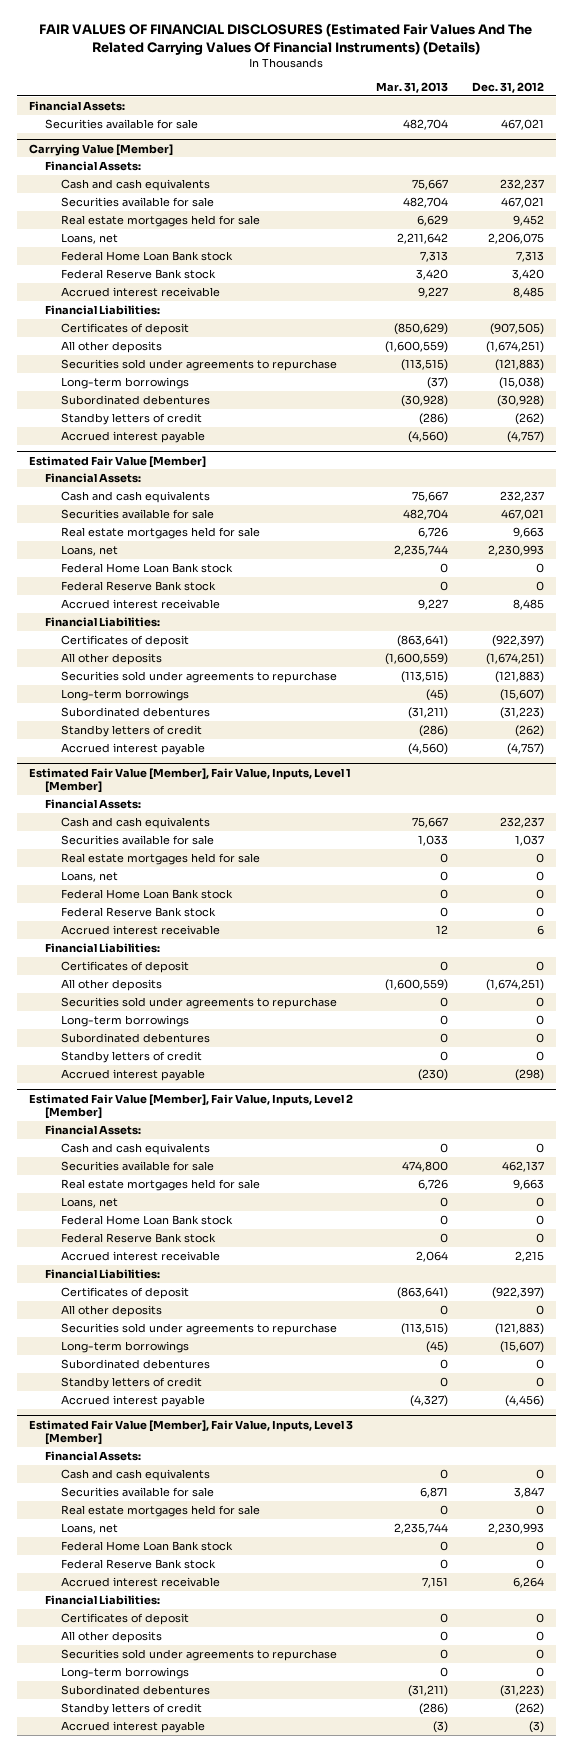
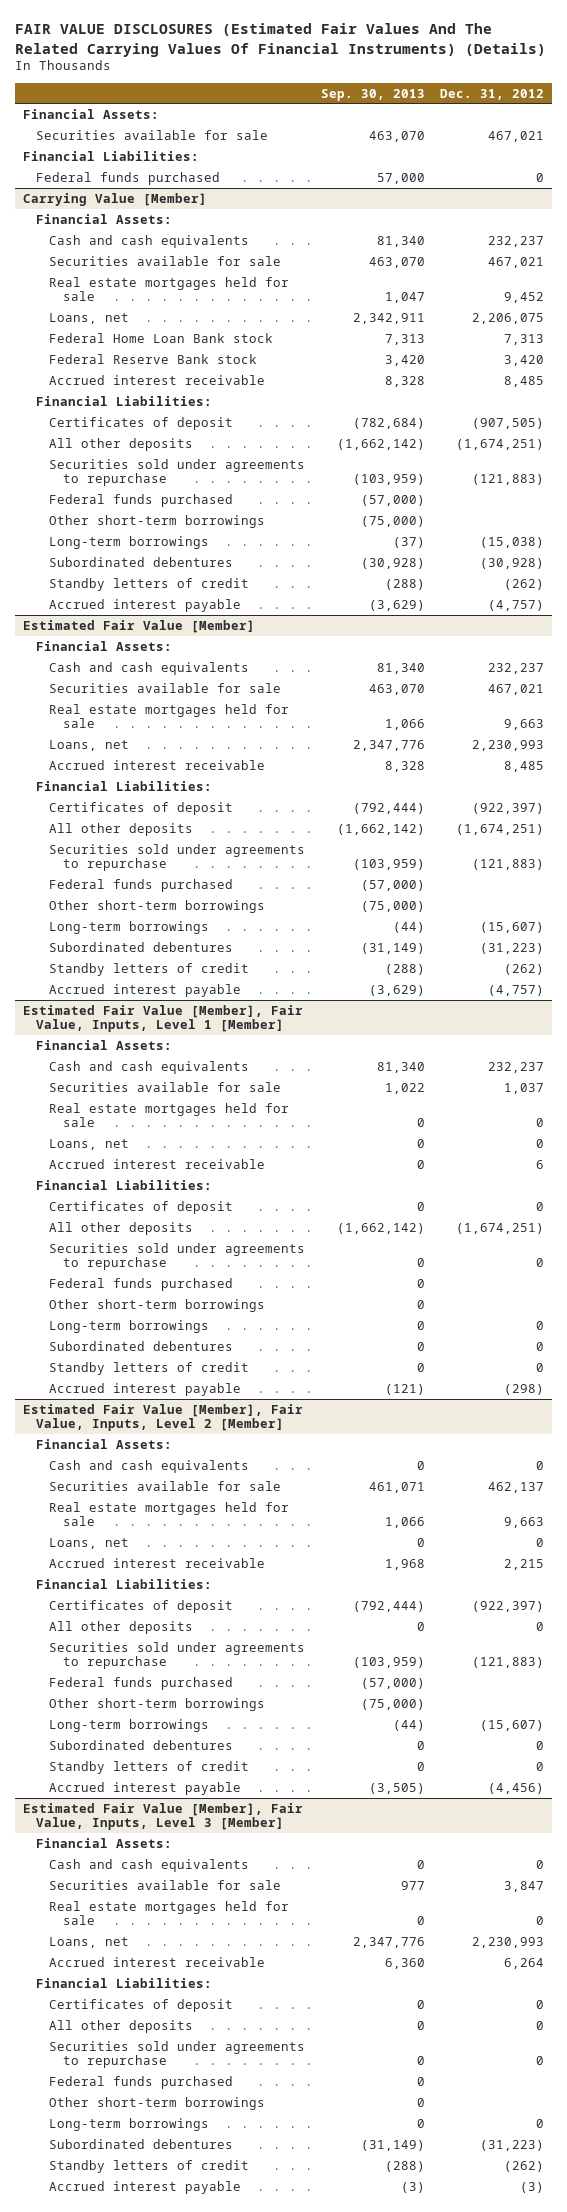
- FAIR VALUES OF FINANCIAL DISCLOSURES (Estimated Fair Values And The Related Carrying Values Of Financial Instruments) (Details)
+ FAIR VALUE DISCLOSURES (Estimated Fair Values And The Related Carrying Values Of Financial Instruments) (Details)
- | Mar. 31, 2013 | Dec. 31, 2012
+ | Sep. 30, 2013 | Dec. 31, 2012
+ Financial Liabilities:
+ Federal funds purchased | 57,000 | 0
@ Carrying Value [Member]
+ Federal funds purchased | (57,000) |
+ Other short-term borrowings | (75,000) |
@ Estimated Fair Value [Member]
- Federal Home Loan Bank stock | 0 | 0
- Federal Reserve Bank stock | 0 | 0
+ Federal funds purchased | (57,000) |
+ Other short-term borrowings | (75,000) |
@ Estimated Fair Value [Member], Fair Value, Inputs, Level 1 [Member]
- Federal Home Loan Bank stock | 0 | 0
- Federal Reserve Bank stock | 0 | 0
+ Federal funds purchased | 0 |
+ Other short-term borrowings | 0 |
@ Estimated Fair Value [Member], Fair Value, Inputs, Level 2 [Member]
- Federal Home Loan Bank stock | 0 | 0
- Federal Reserve Bank stock | 0 | 0
+ Federal funds purchased | (57,000) |
+ Other short-term borrowings | (75,000) |
@ Estimated Fair Value [Member], Fair Value, Inputs, Level 3 [Member]
- Federal Home Loan Bank stock | 0 | 0
- Federal Reserve Bank stock | 0 | 0
+ Federal funds purchased | 0 |
+ Other short-term borrowings | 0 |

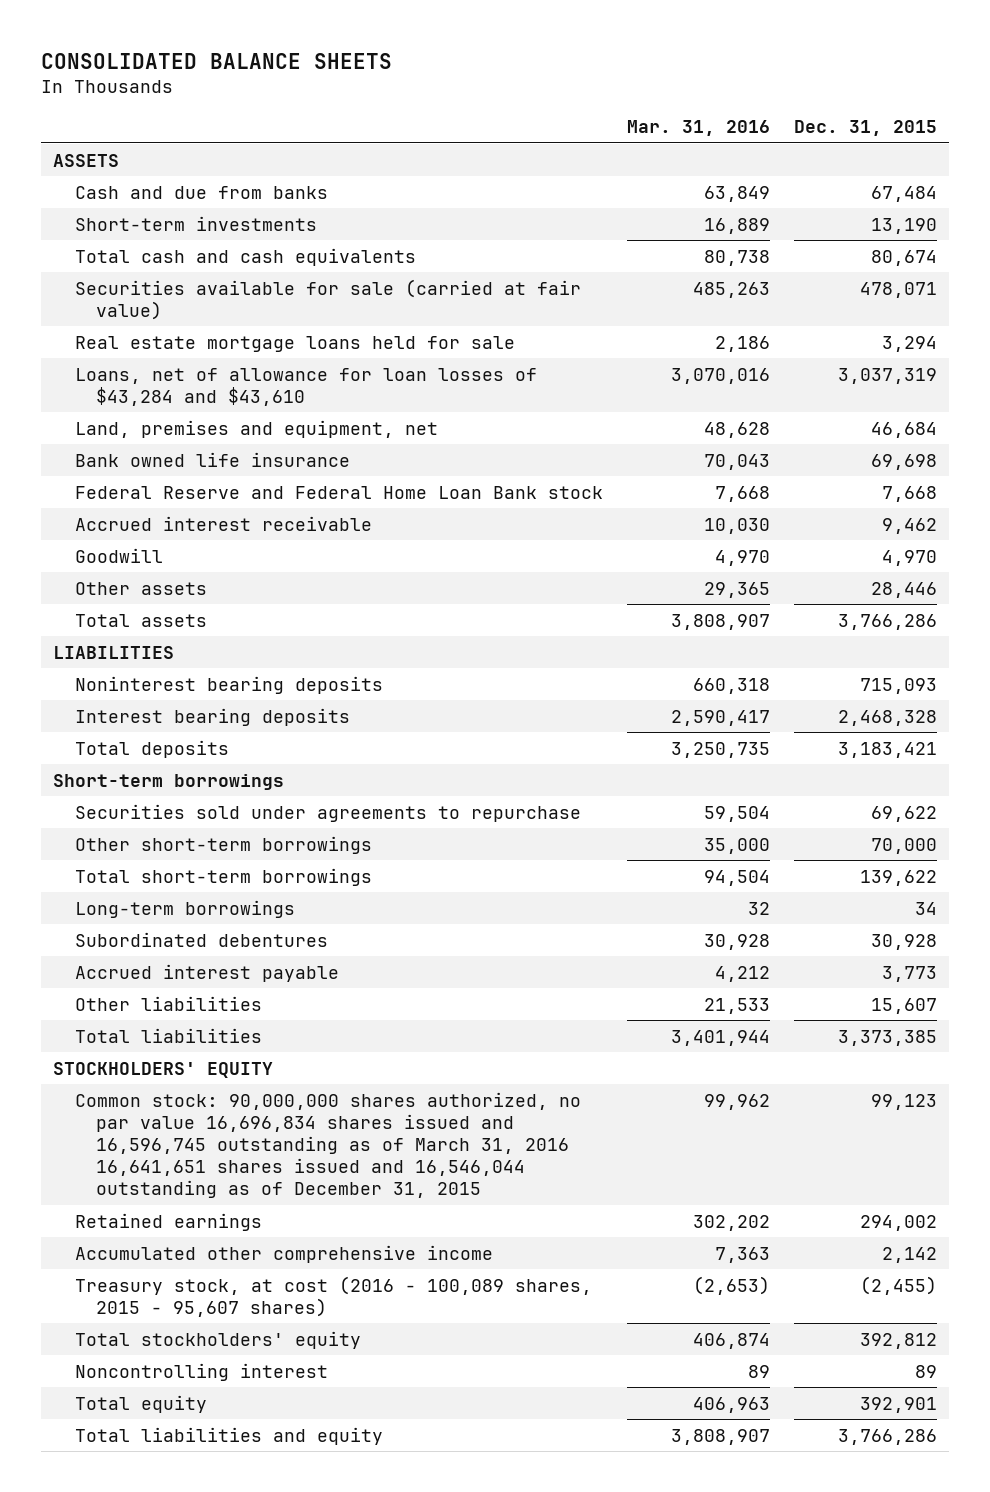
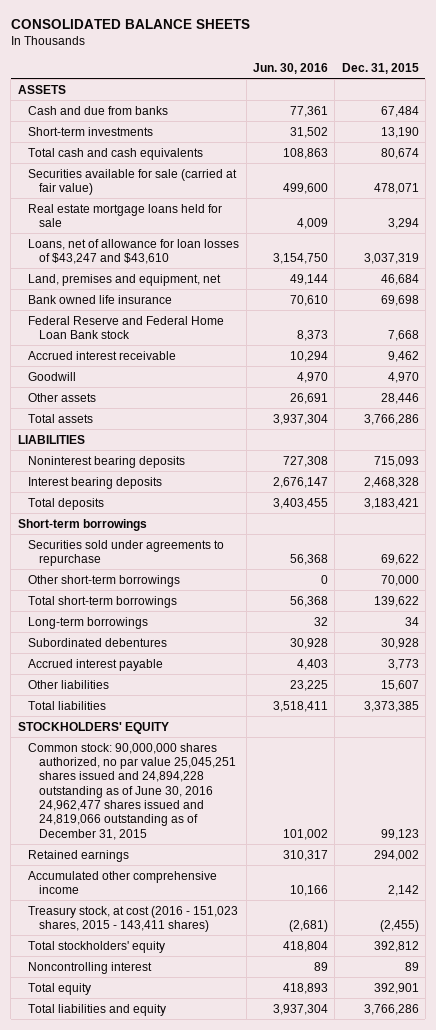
- | Mar. 31, 2016 | Dec. 31, 2015
+ | Jun. 30, 2016 | Dec. 31, 2015
- Loans, net of allowance for loan losses of $43,284 and $43,610 | 3,070,016 | 3,037,319
+ Loans, net of allowance for loan losses of $43,247 and $43,610 | 3,154,750 | 3,037,319
- Common stock: 90,000,000 shares authorized, no par value 16,696,834 shares issued and 16,596,745 outstanding as of March 31, 2016 16,641,651 shares issued and 16,546,044 outstanding as of December 31, 2015 | 99,962 | 99,123
+ Common stock: 90,000,000 shares authorized, no par value 25,045,251 shares issued and 24,894,228 outstanding as of June 30, 2016 24,962,477 shares issued and 24,819,066 outstanding as of December 31, 2015 | 101,002 | 99,123
- Treasury stock, at cost (2016 - 100,089 shares, 2015 - 95,607 shares) | (2,653) | (2,455)
+ Treasury stock, at cost (2016 - 151,023 shares, 2015 - 143,411 shares) | (2,681) | (2,455)

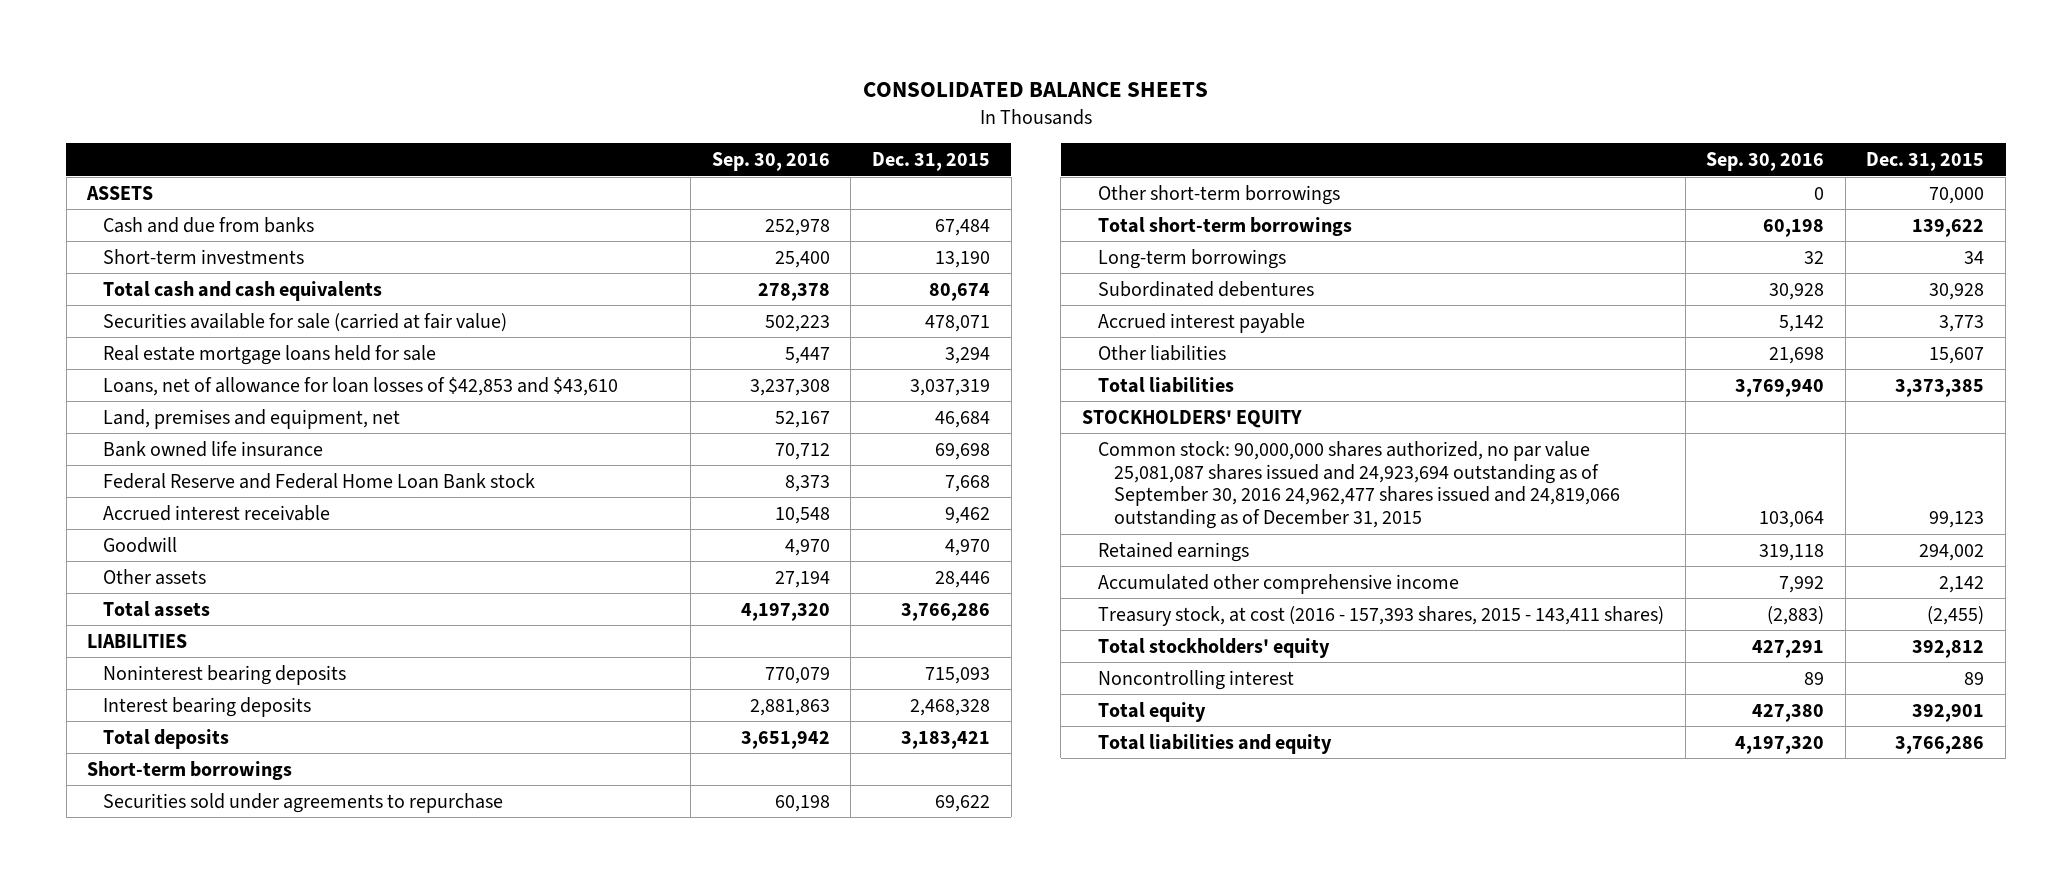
- | Jun. 30, 2016 | Dec. 31, 2015
+ | Sep. 30, 2016 | Dec. 31, 2015
- Loans, net of allowance for loan losses of $43,247 and $43,610 | 3,154,750 | 3,037,319
+ Loans, net of allowance for loan losses of $42,853 and $43,610 | 3,237,308 | 3,037,319
- Common stock: 90,000,000 shares authorized, no par value 25,045,251 shares issued and 24,894,228 outstanding as of June 30, 2016 24,962,477 shares issued and 24,819,066 outstanding as of December 31, 2015 | 101,002 | 99,123
+ Common stock: 90,000,000 shares authorized, no par value 25,081,087 shares issued and 24,923,694 outstanding as of September 30, 2016 24,962,477 shares issued and 24,819,066 outstanding as of December 31, 2015 | 103,064 | 99,123
- Treasury stock, at cost (2016 - 151,023 shares, 2015 - 143,411 shares) | (2,681) | (2,455)
+ Treasury stock, at cost (2016 - 157,393 shares, 2015 - 143,411 shares) | (2,883) | (2,455)

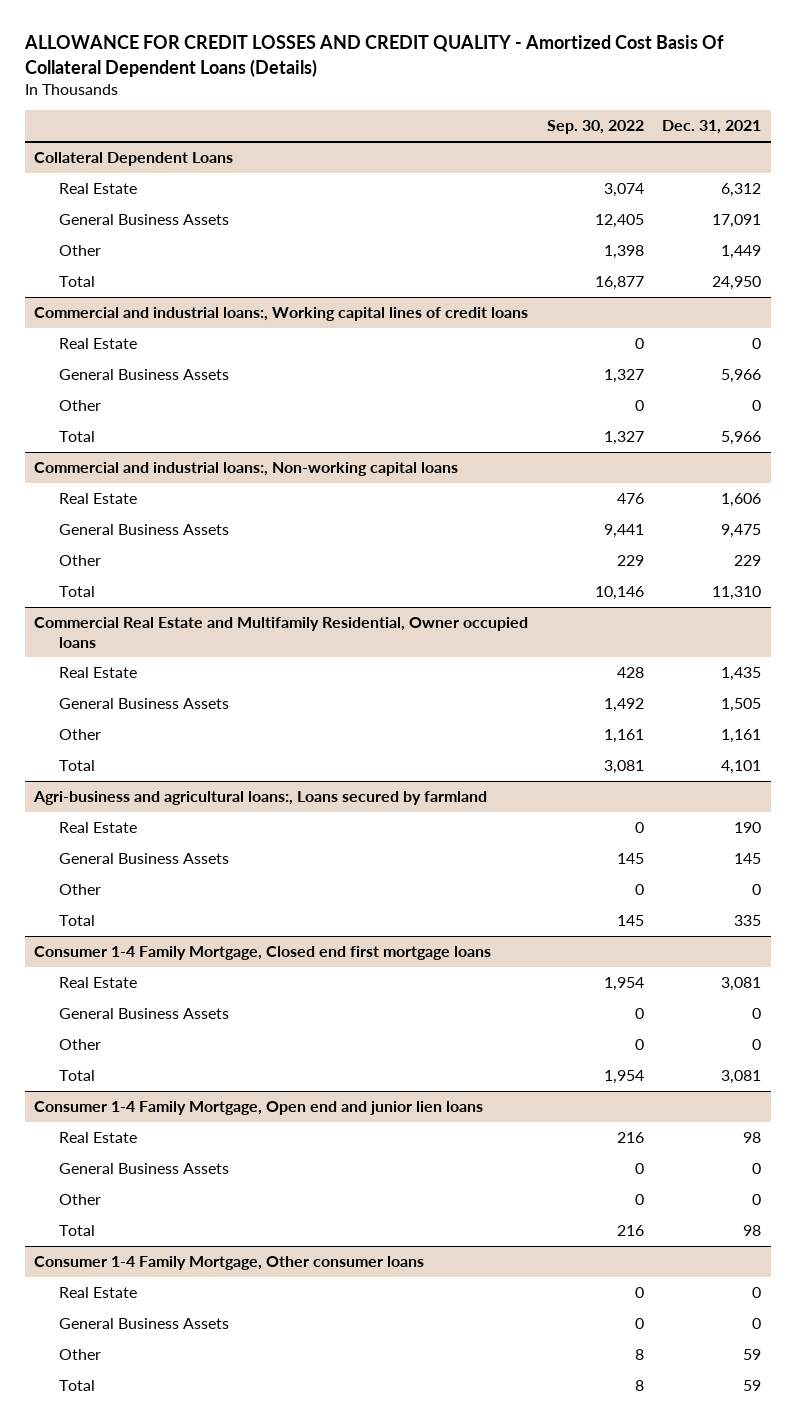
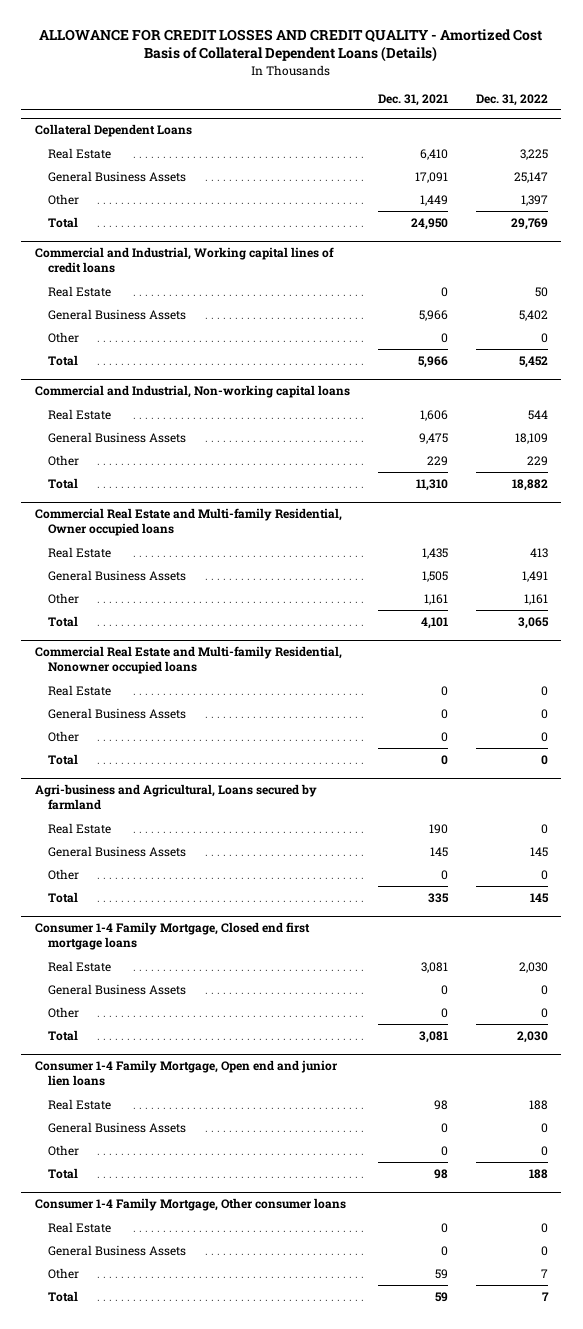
- ALLOWANCE FOR CREDIT LOSSES AND CREDIT QUALITY - Amortized Cost Basis Of Collateral Dependent Loans (Details)
+ ALLOWANCE FOR CREDIT LOSSES AND CREDIT QUALITY - Amortized Cost Basis of Collateral Dependent Loans (Details)
- | Sep. 30, 2022 | Dec. 31, 2021
+ | Dec. 31, 2021 | Dec. 31, 2022
@ Collateral Dependent Loans
- Real Estate | 3,074 | 6,312
+ Real Estate | 6,410 | 3,225
- Commercial and industrial loans:, Working capital lines of credit loans
+ Commercial and Industrial, Working capital lines of credit loans
- Commercial and industrial loans:, Non-working capital loans
+ Commercial and Industrial, Non-working capital loans
- Commercial Real Estate and Multifamily Residential, Owner occupied loans
+ Commercial Real Estate and Multi-family Residential, Owner occupied loans
- Agri-business and agricultural loans:, Loans secured by farmland
+ Commercial Real Estate and Multi-family Residential, Nonowner occupied loans
+ Real Estate | 0 | 0
+ General Business Assets | 0 | 0
+ Other | 0 | 0
+ Total | 0 | 0
+ Agri-business and Agricultural, Loans secured by farmland

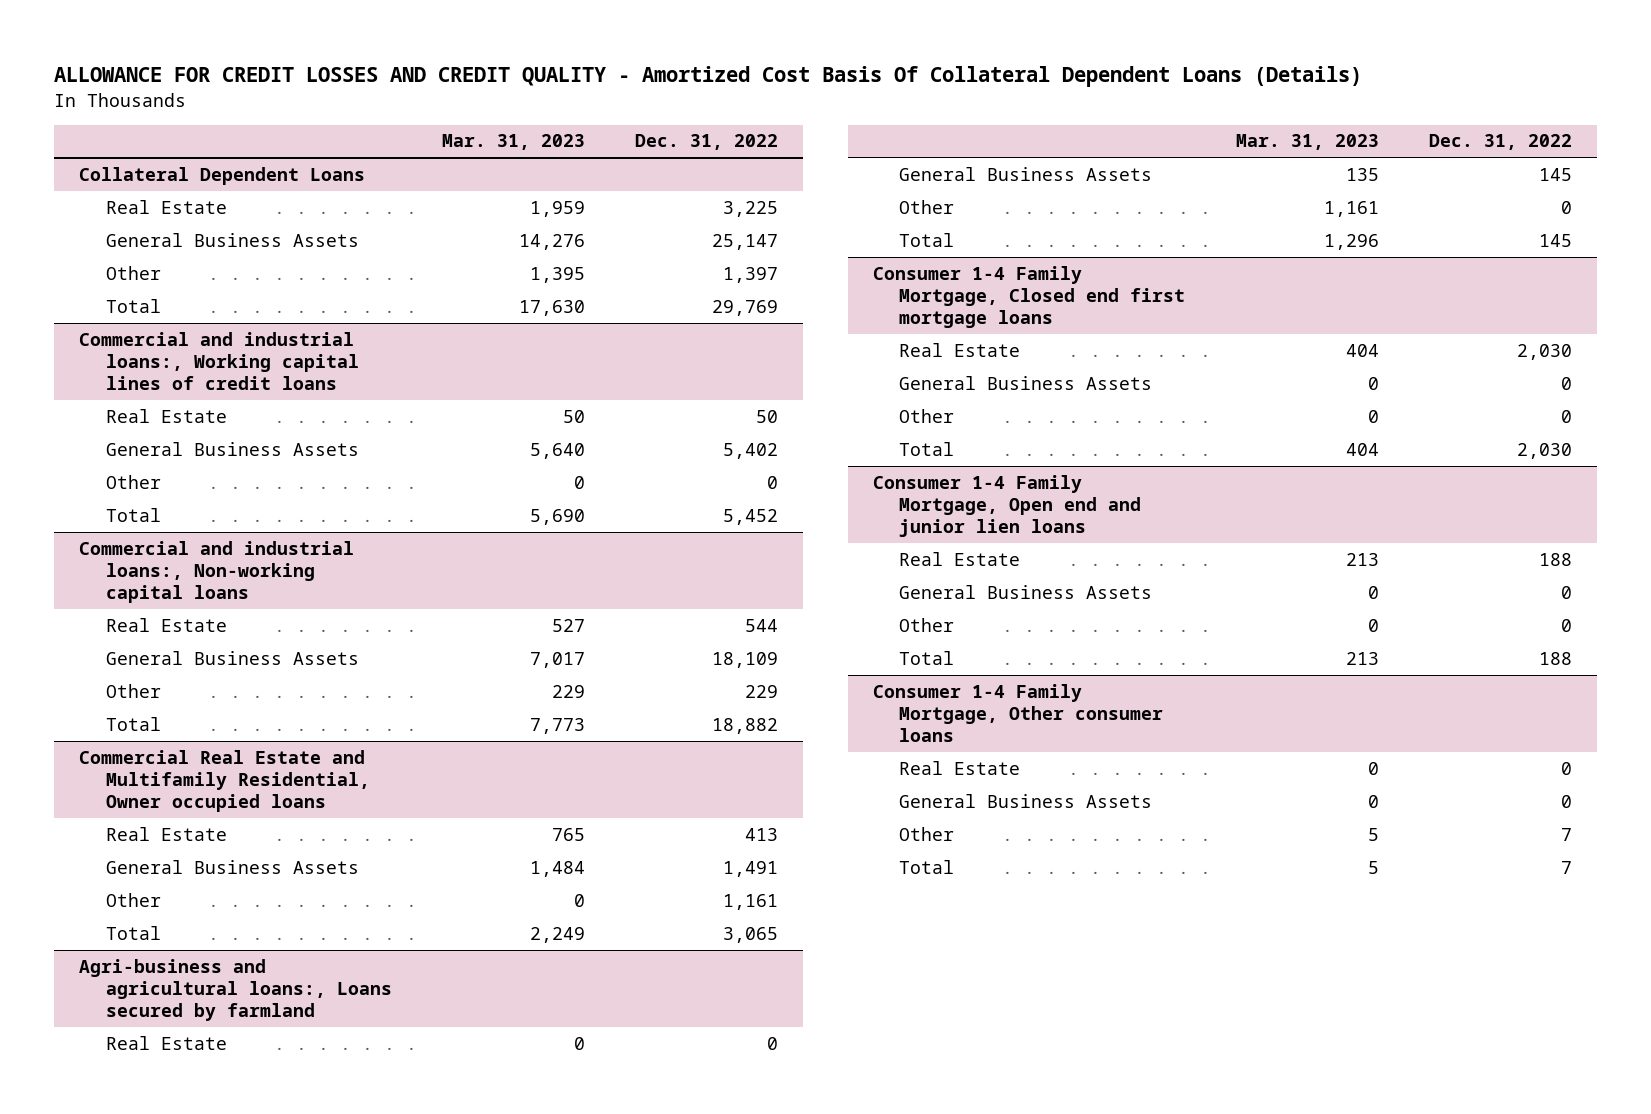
- ALLOWANCE FOR CREDIT LOSSES AND CREDIT QUALITY - Amortized Cost Basis of Collateral Dependent Loans (Details)
+ ALLOWANCE FOR CREDIT LOSSES AND CREDIT QUALITY - Amortized Cost Basis Of Collateral Dependent Loans (Details)
- | Dec. 31, 2021 | Dec. 31, 2022
+ | Mar. 31, 2023 | Dec. 31, 2022
- Commercial and Industrial, Working capital lines of credit loans
+ Commercial and industrial loans:, Working capital lines of credit loans
- Commercial and Industrial, Non-working capital loans
+ Commercial and industrial loans:, Non-working capital loans
- Commercial Real Estate and Multi-family Residential, Owner occupied loans
+ Commercial Real Estate and Multifamily Residential, Owner occupied loans
- Commercial Real Estate and Multi-family Residential, Nonowner occupied loans
- Real Estate | 0 | 0
- General Business Assets | 0 | 0
- Other | 0 | 0
- Total | 0 | 0
- Agri-business and Agricultural, Loans secured by farmland
+ Agri-business and agricultural loans:, Loans secured by farmland

